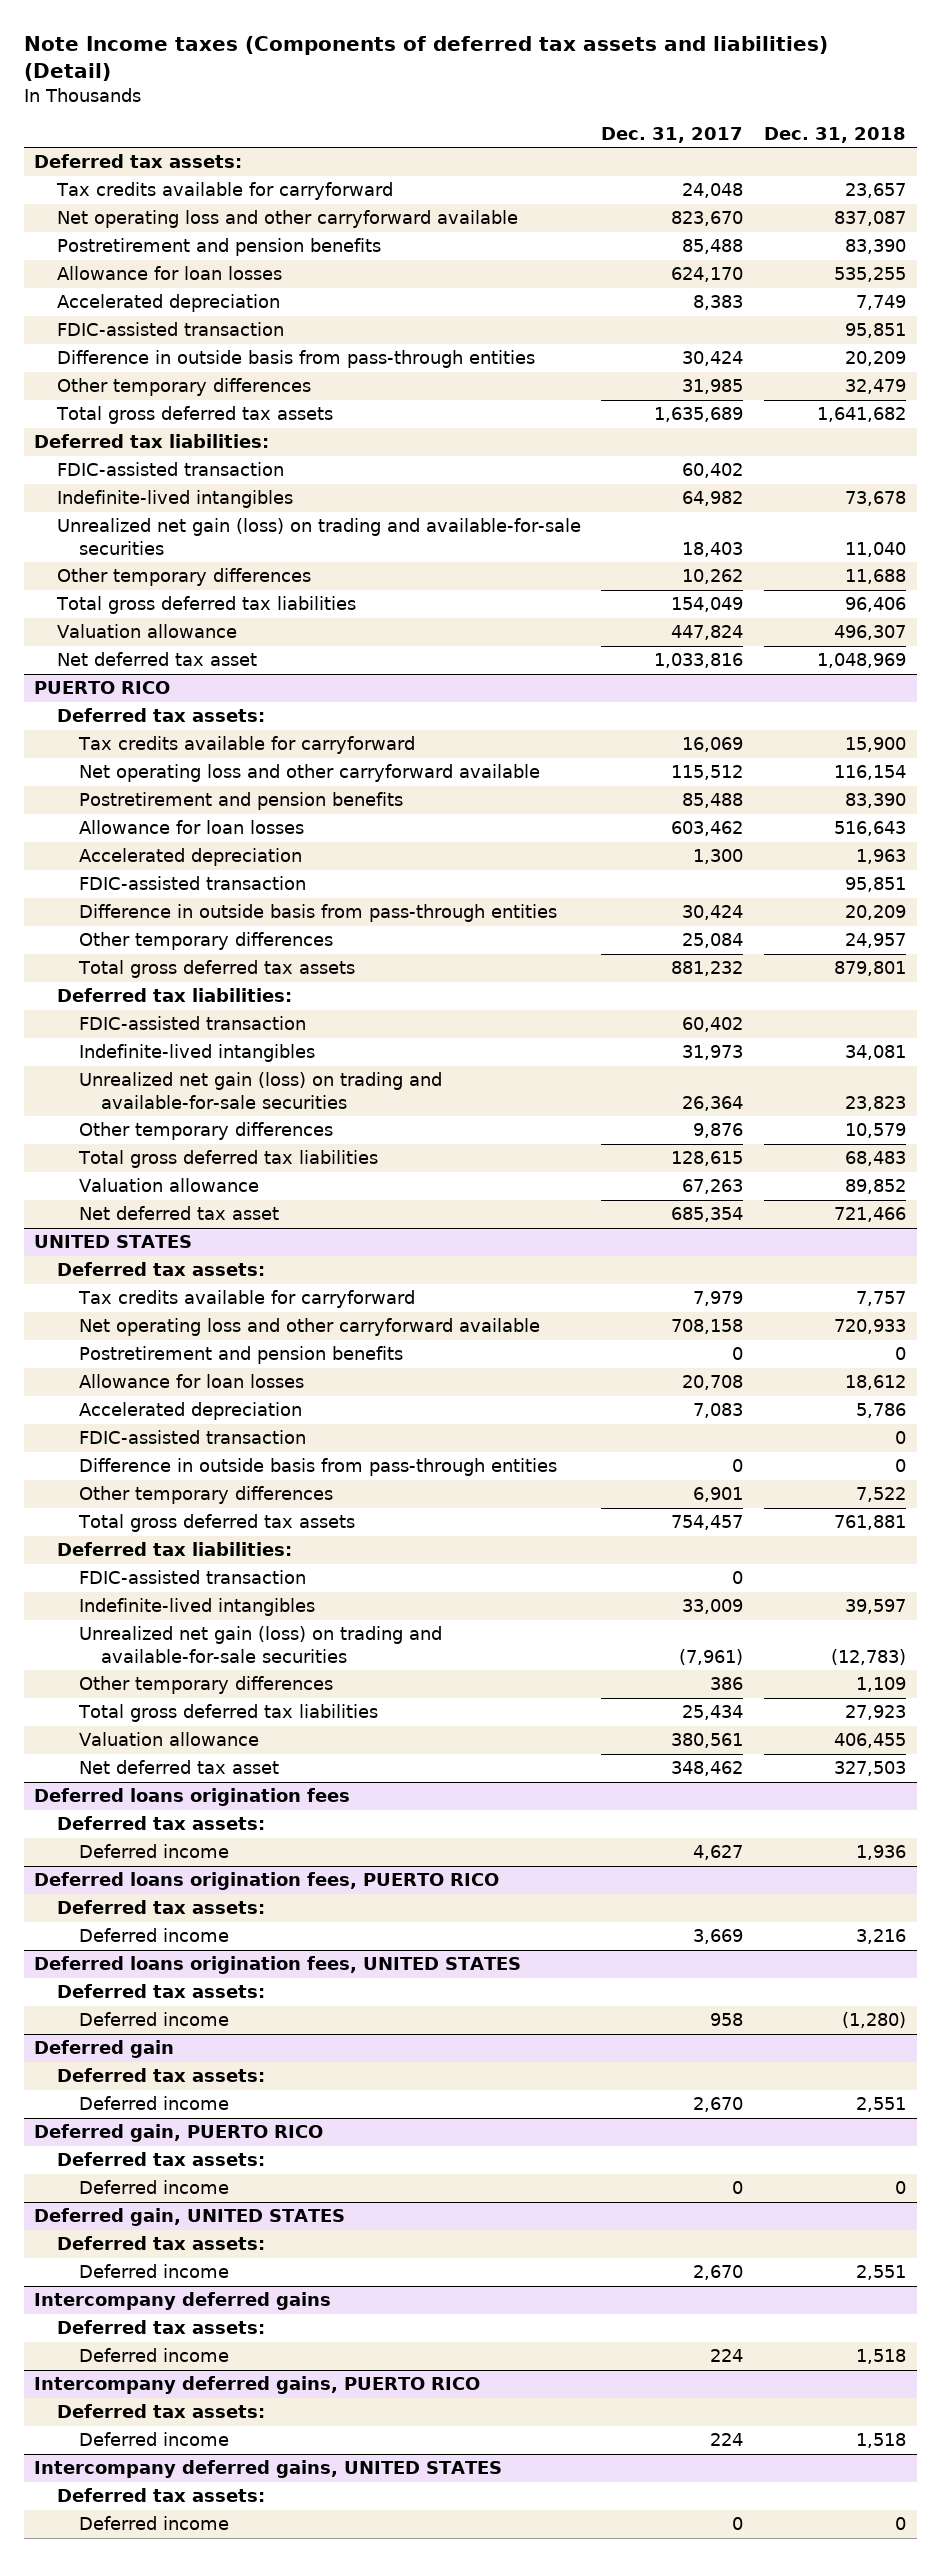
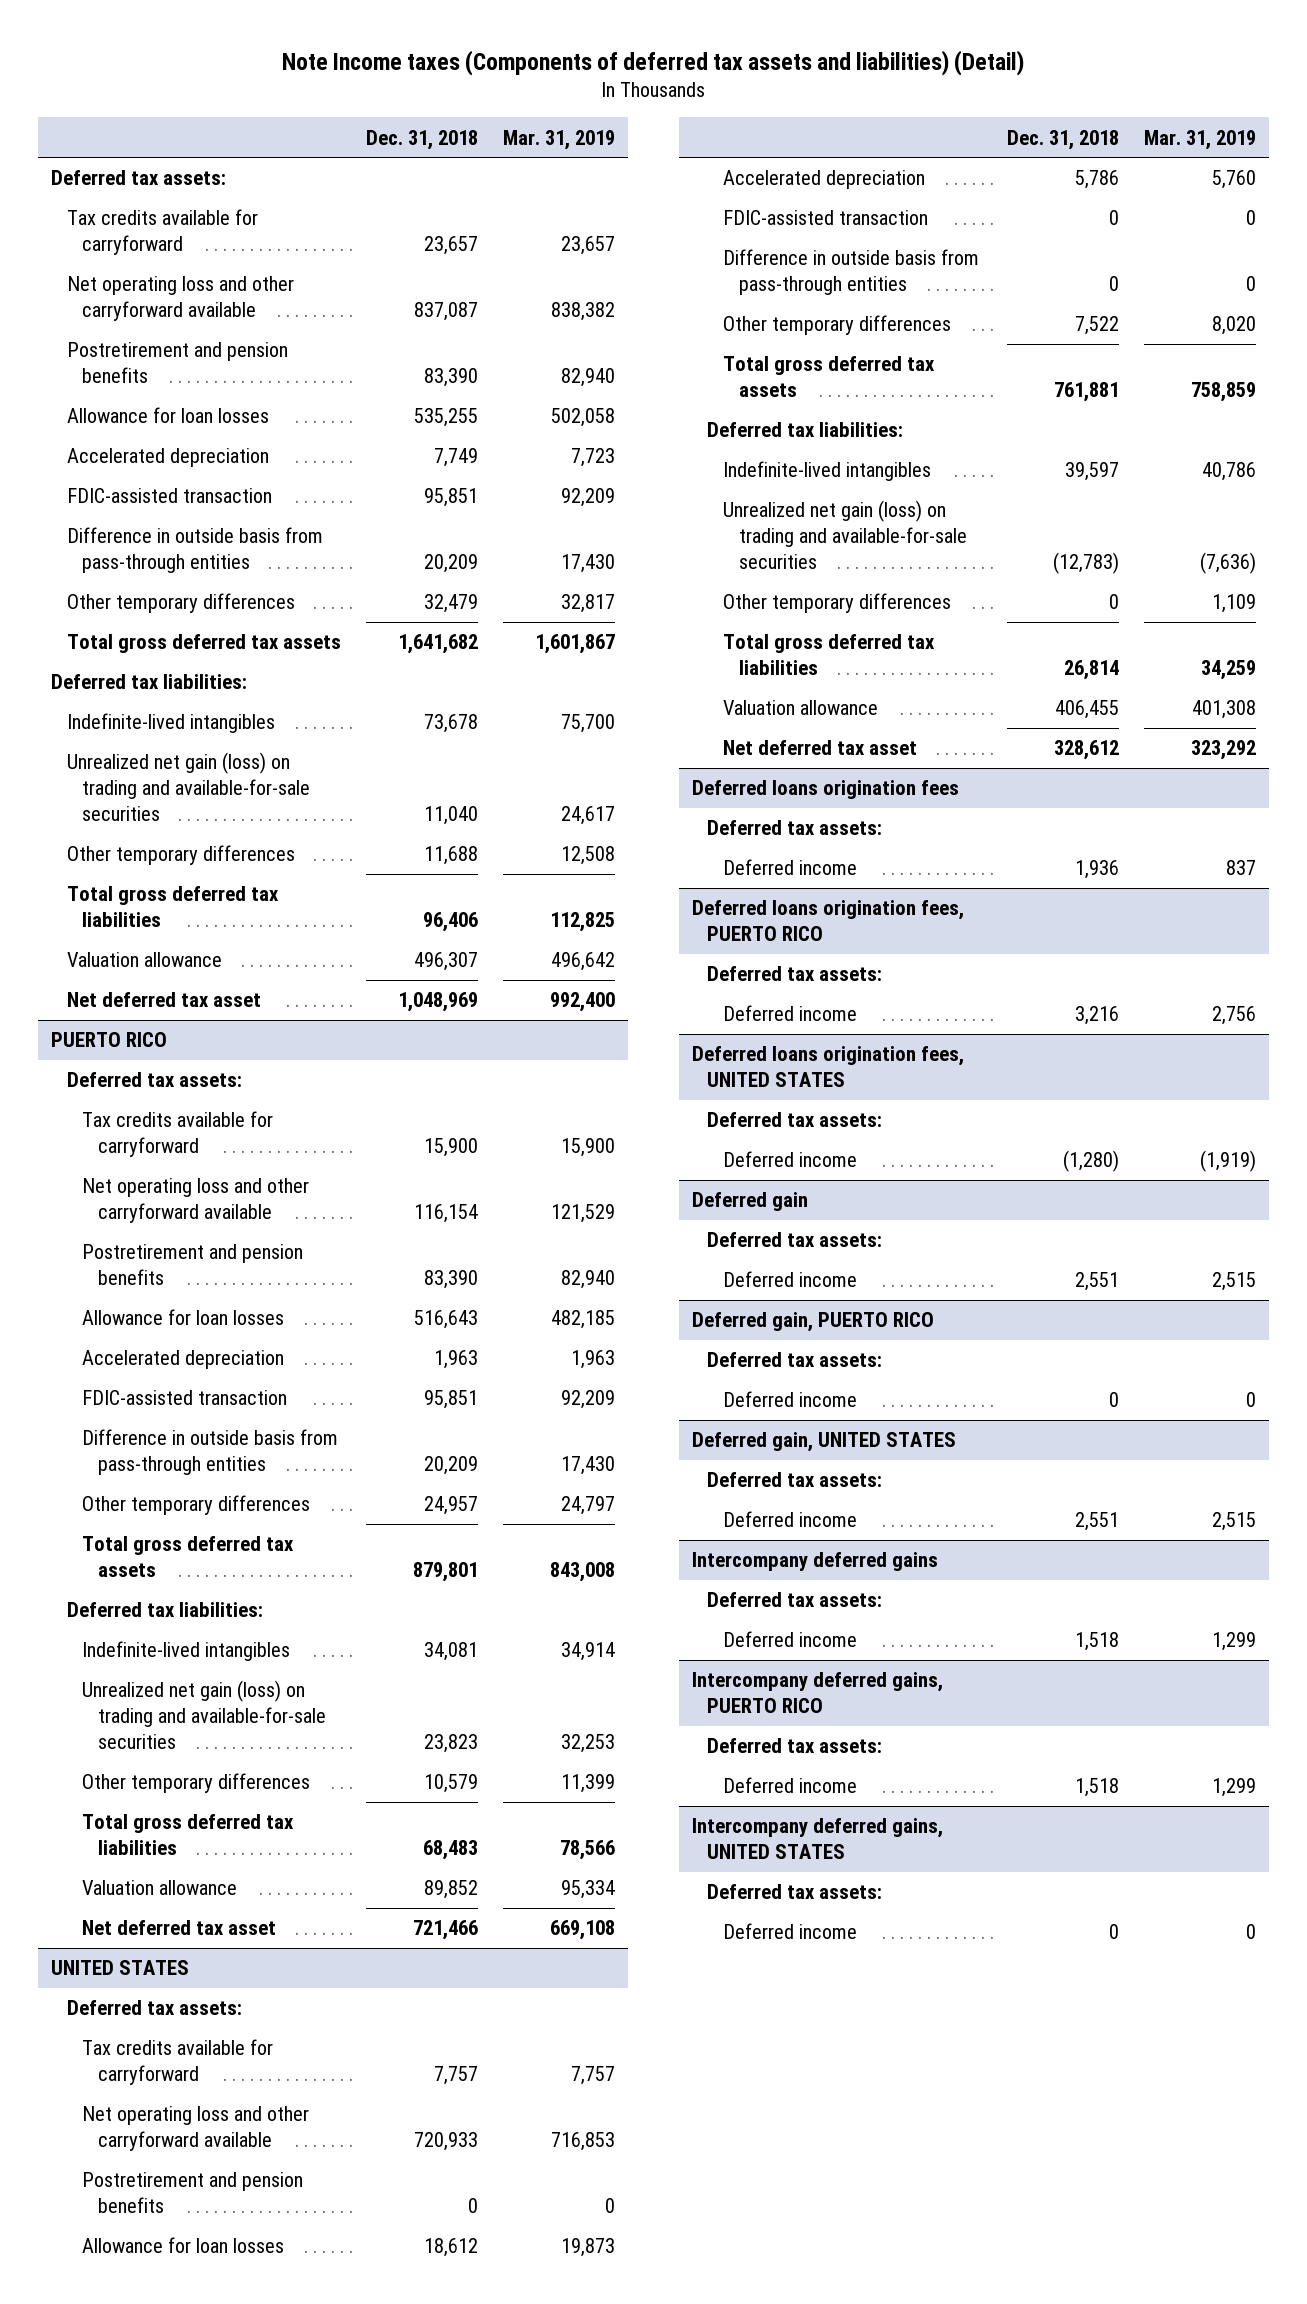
- | Dec. 31, 2017 | Dec. 31, 2018
+ | Dec. 31, 2018 | Mar. 31, 2019
- FDIC-assisted transaction | 60,402 |
@ PUERTO RICO
- FDIC-assisted transaction | 60,402 |
@ UNITED STATES
- FDIC-assisted transaction | 0 |
- Other temporary differences | 386 | 1,109
- Total gross deferred tax liabilities | 25,434 | 27,923
+ Other temporary differences | 0 | 1,109
+ Total gross deferred tax liabilities | 26,814 | 34,259
- Net deferred tax asset | 348,462 | 327,503
+ Net deferred tax asset | 328,612 | 323,292

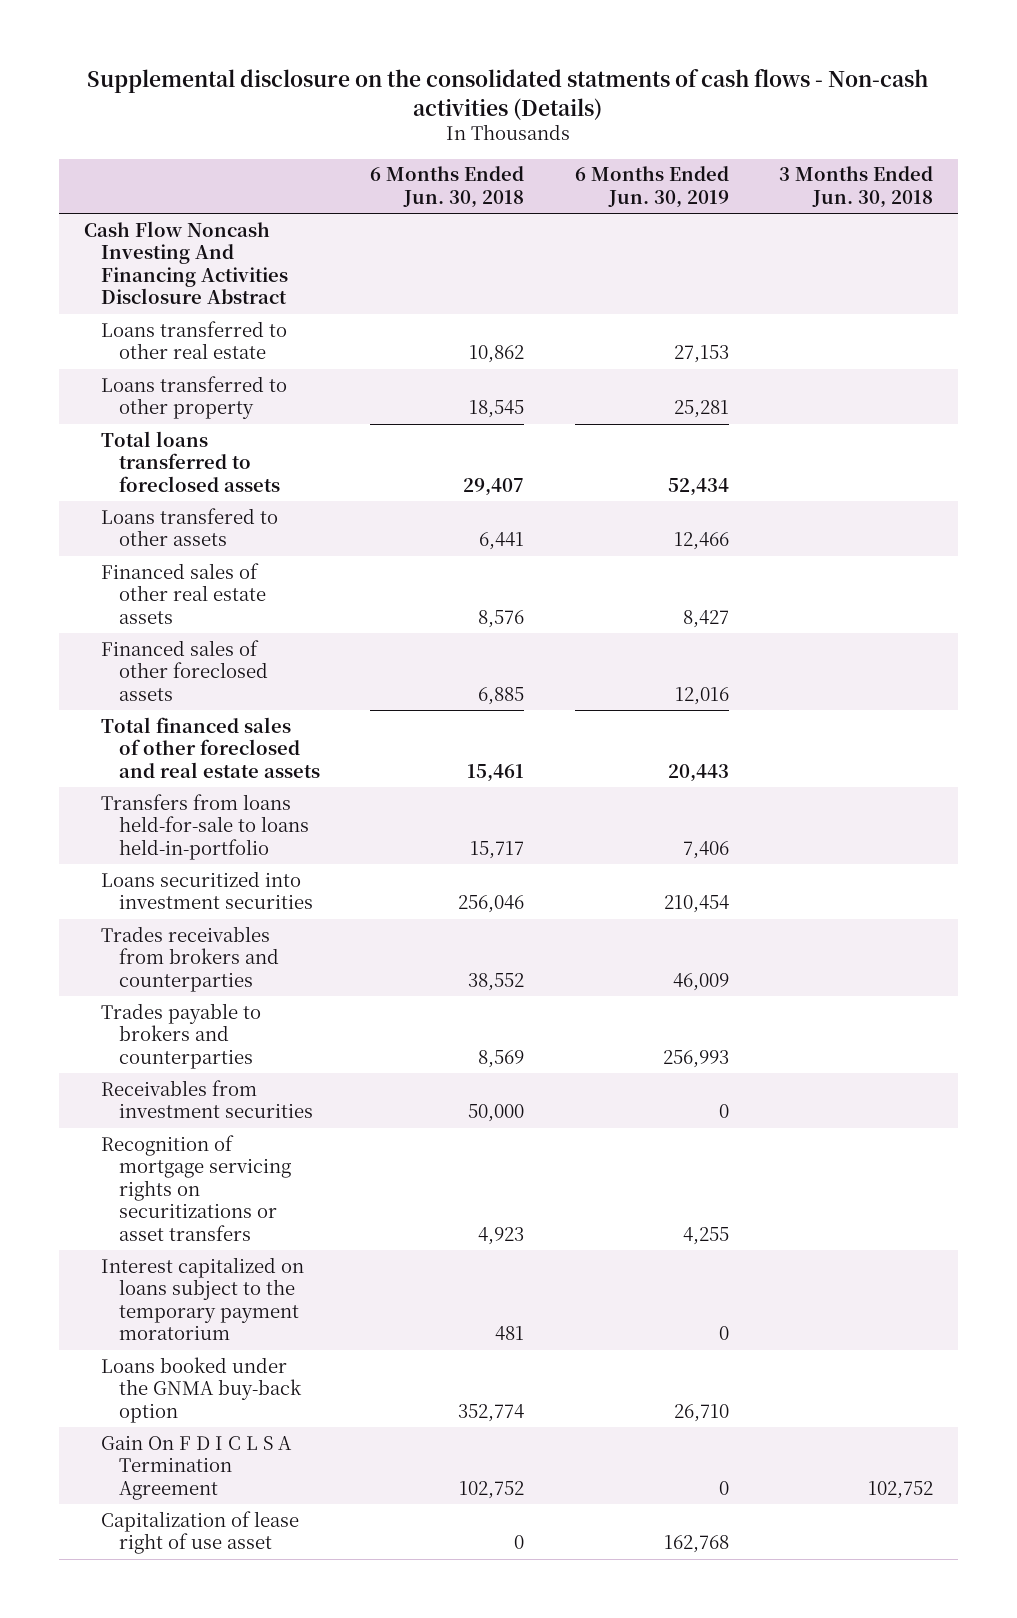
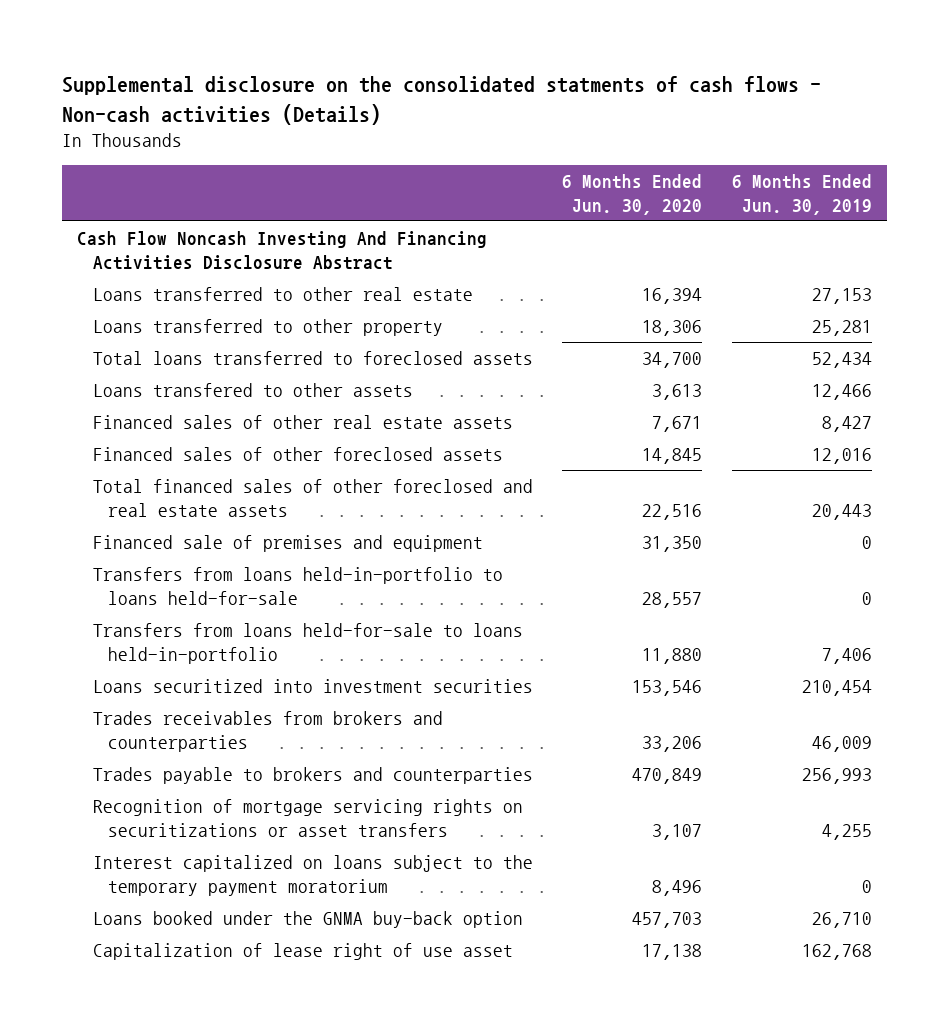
- | 6 Months Ended Jun. 30, 2018 | 6 Months Ended Jun. 30, 2019 | 3 Months Ended Jun. 30, 2018
+ | 6 Months Ended Jun. 30, 2020 | 6 Months Ended Jun. 30, 2019
+ Financed sale of premises and equipment | 31,350 | 0
+ Transfers from loans held-in-portfolio to loans held-for-sale | 28,557 | 0
- Receivables from investment securities | 50,000 | 0 |
- Gain On F D I C L S A Termination Agreement | 102,752 | 0 | 102,752

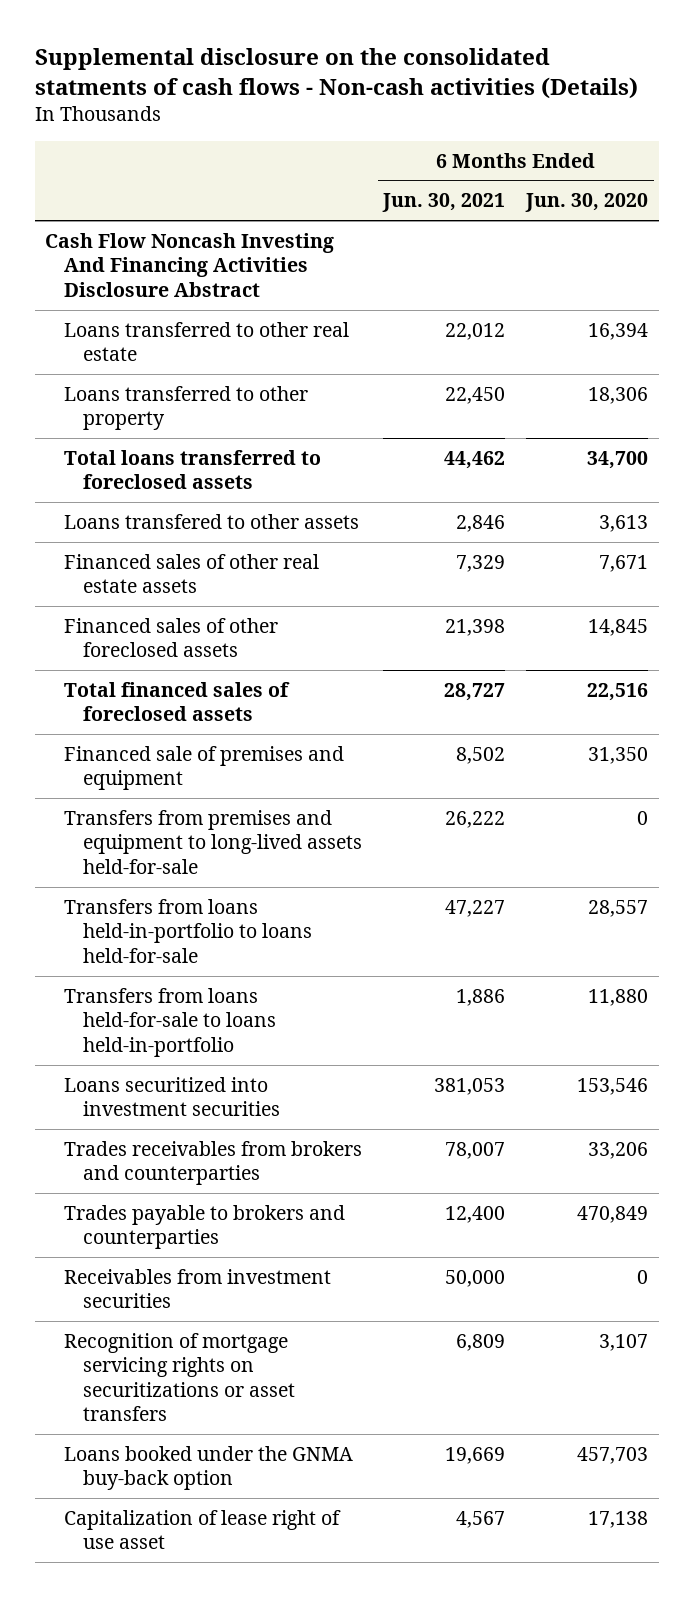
- | 6 Months Ended Jun. 30, 2020 | 6 Months Ended Jun. 30, 2019
+ | 6 Months Ended Jun. 30, 2021 | 6 Months Ended Jun. 30, 2020
- Total financed sales of other foreclosed and real estate assets | 22,516 | 20,443
+ Total financed sales of foreclosed assets | 28,727 | 22,516
+ Transfers from premises and equipment to long-lived assets held-for-sale | 26,222 | 0
+ Receivables from investment securities | 50,000 | 0
- Interest capitalized on loans subject to the temporary payment moratorium | 8,496 | 0

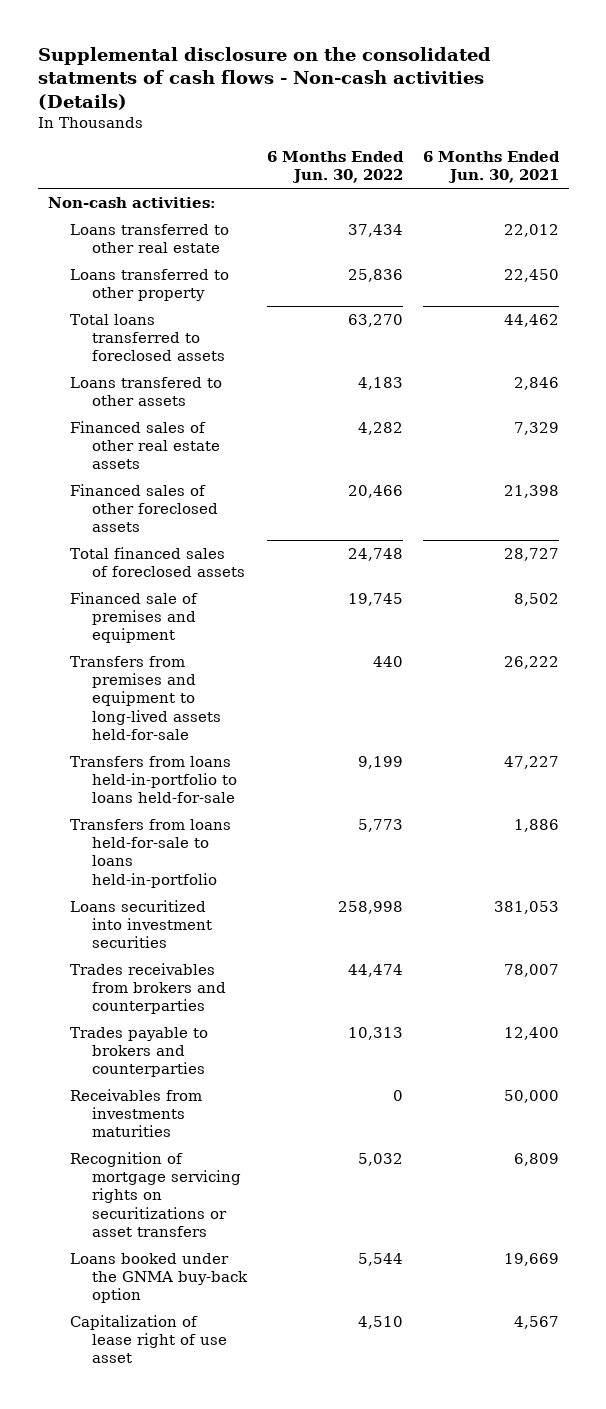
- | 6 Months Ended Jun. 30, 2021 | 6 Months Ended Jun. 30, 2020
+ | 6 Months Ended Jun. 30, 2022 | 6 Months Ended Jun. 30, 2021
- Cash Flow Noncash Investing And Financing Activities Disclosure Abstract
+ Non-cash activities:
- Receivables from investment securities | 50,000 | 0
+ Receivables from investments maturities | 0 | 50,000

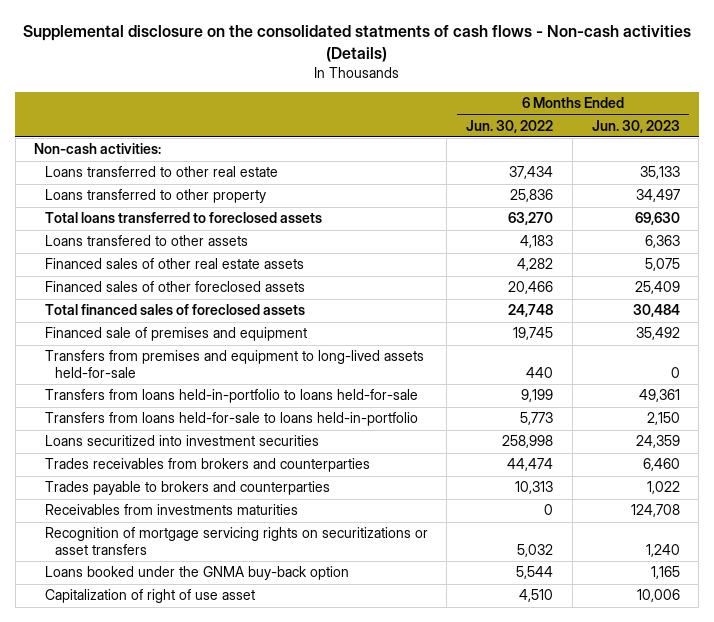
- | 6 Months Ended Jun. 30, 2022 | 6 Months Ended Jun. 30, 2021
+ | 6 Months Ended Jun. 30, 2022 | 6 Months Ended Jun. 30, 2023
- Capitalization of lease right of use asset | 4,510 | 4,567
+ Capitalization of right of use asset | 4,510 | 10,006

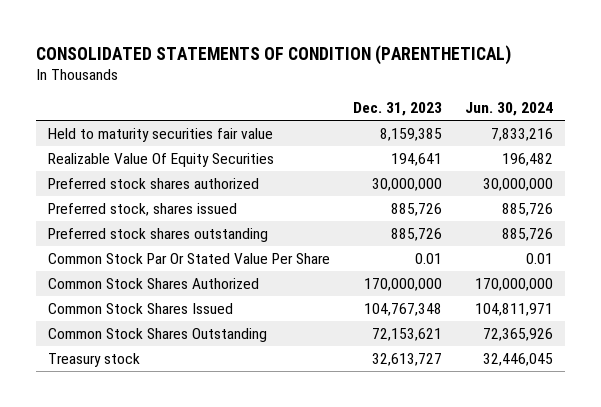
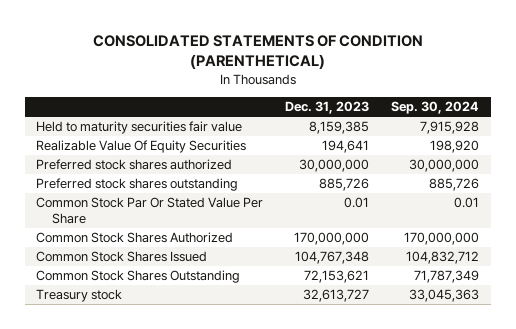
- | Dec. 31, 2023 | Jun. 30, 2024
+ | Dec. 31, 2023 | Sep. 30, 2024
- Preferred stock, shares issued | 885,726 | 885,726

